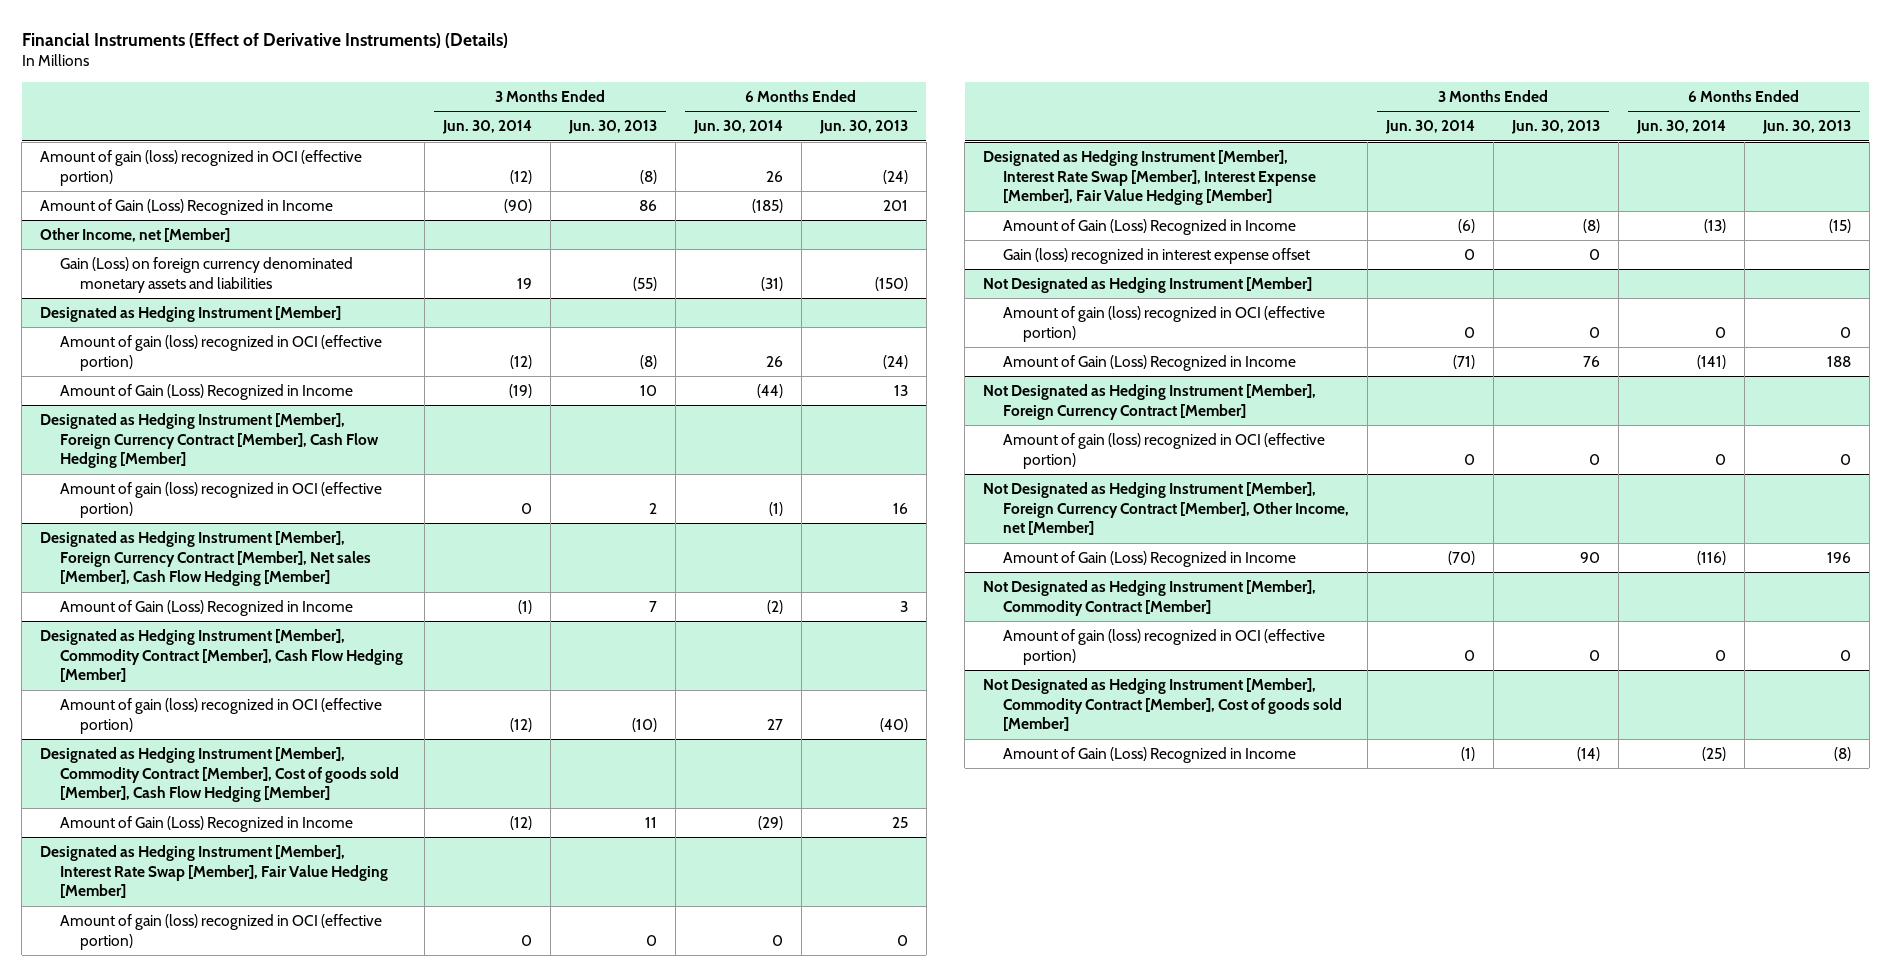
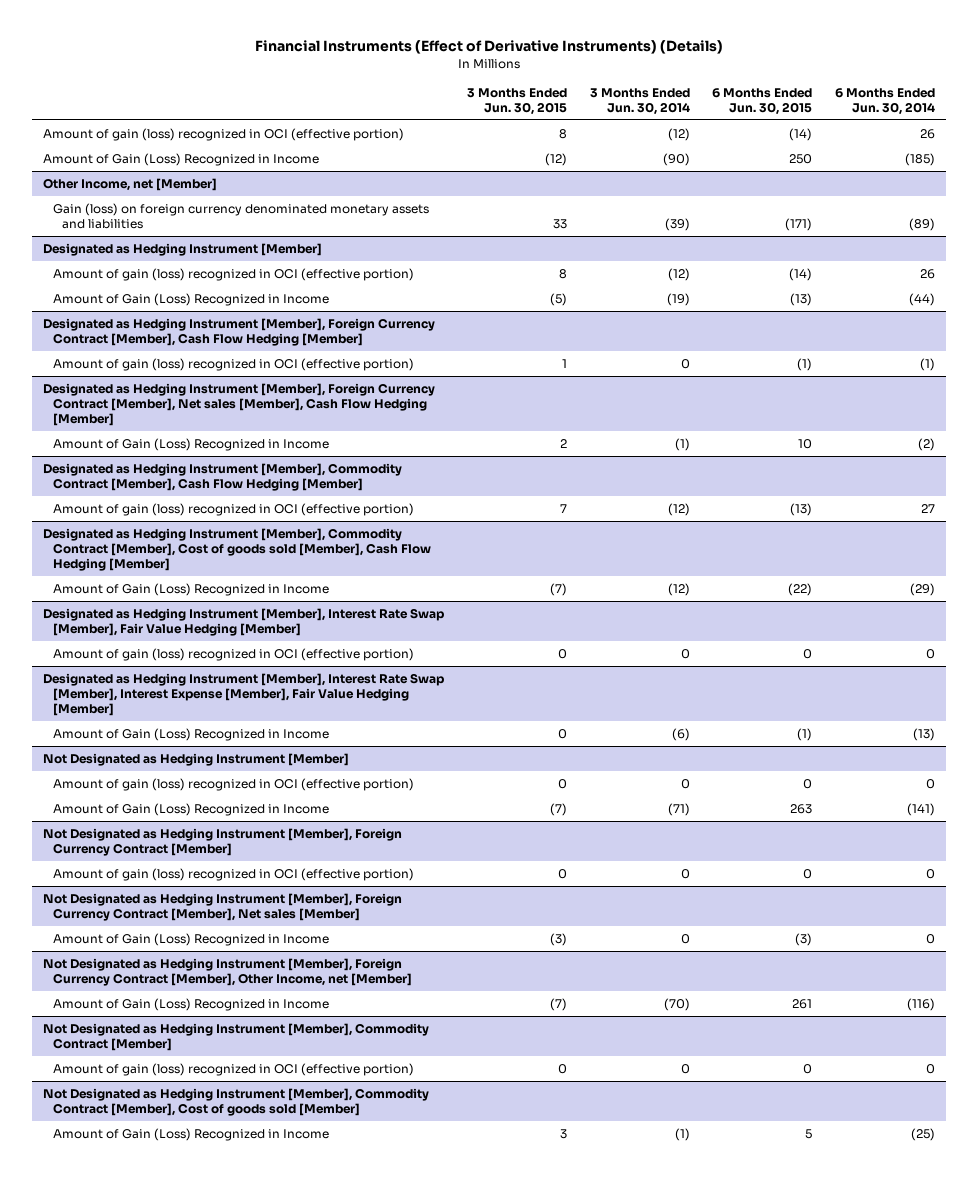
- | 3 Months Ended Jun. 30, 2014 | 3 Months Ended Jun. 30, 2013 | 6 Months Ended Jun. 30, 2014 | 6 Months Ended Jun. 30, 2013
+ | 3 Months Ended Jun. 30, 2015 | 3 Months Ended Jun. 30, 2014 | 6 Months Ended Jun. 30, 2015 | 6 Months Ended Jun. 30, 2014
@ Other Income, net [Member]
- Gain (Loss) on foreign currency denominated monetary assets and liabilities | 19 | (55) | (31) | (150)
+ Gain (loss) on foreign currency denominated monetary assets and liabilities | 33 | (39) | (171) | (89)
@ Designated as Hedging Instrument [Member], Interest Rate Swap [Member], Interest Expense [Member], Fair Value Hedging [Member]
- Gain (loss) recognized in interest expense offset | 0 | 0 | |
+ Not Designated as Hedging Instrument [Member], Foreign Currency Contract [Member], Net sales [Member]
+ Amount of Gain (Loss) Recognized in Income | (3) | 0 | (3) | 0

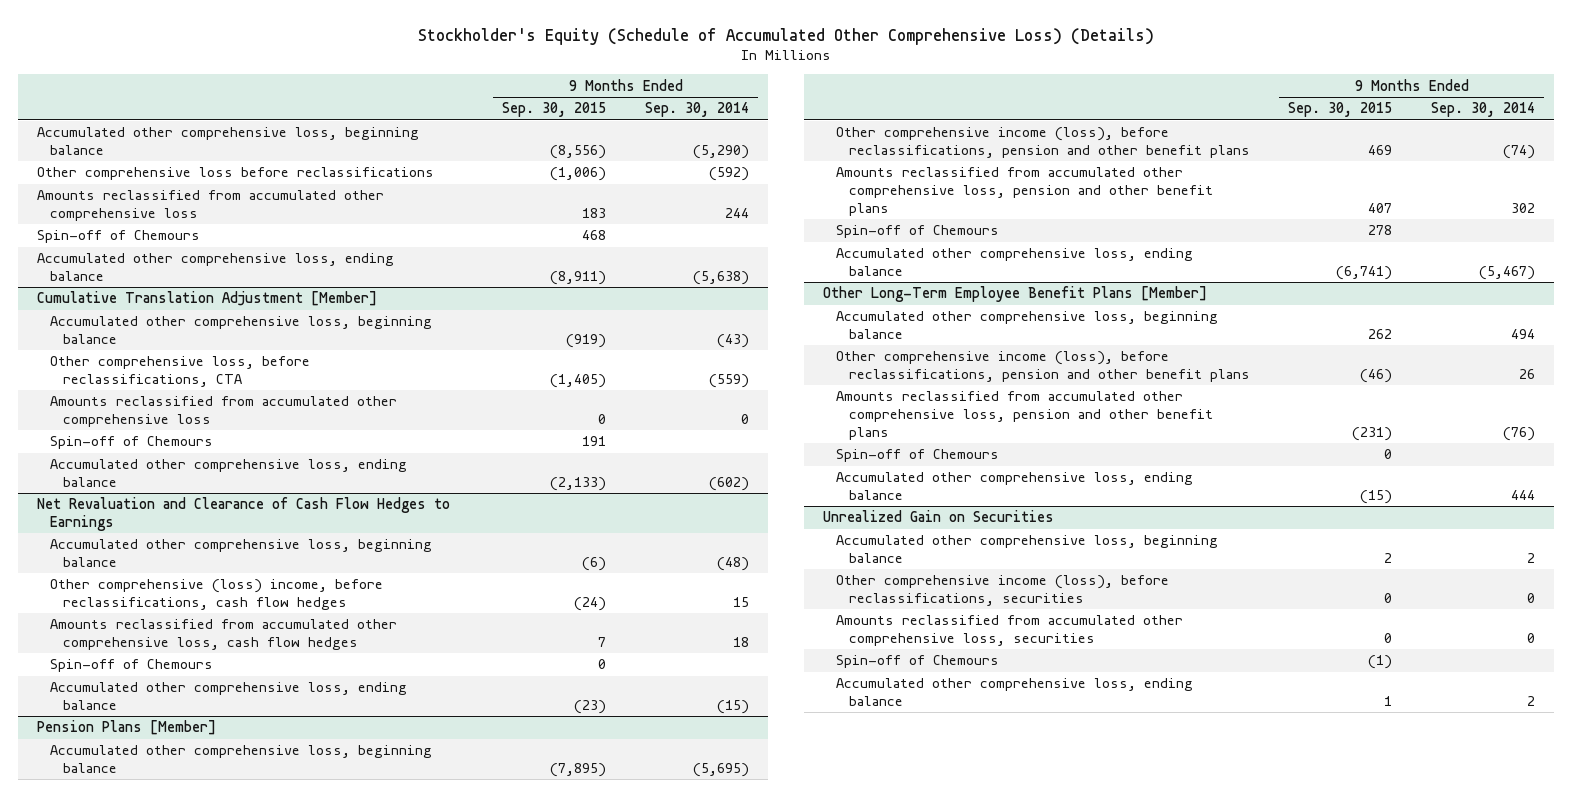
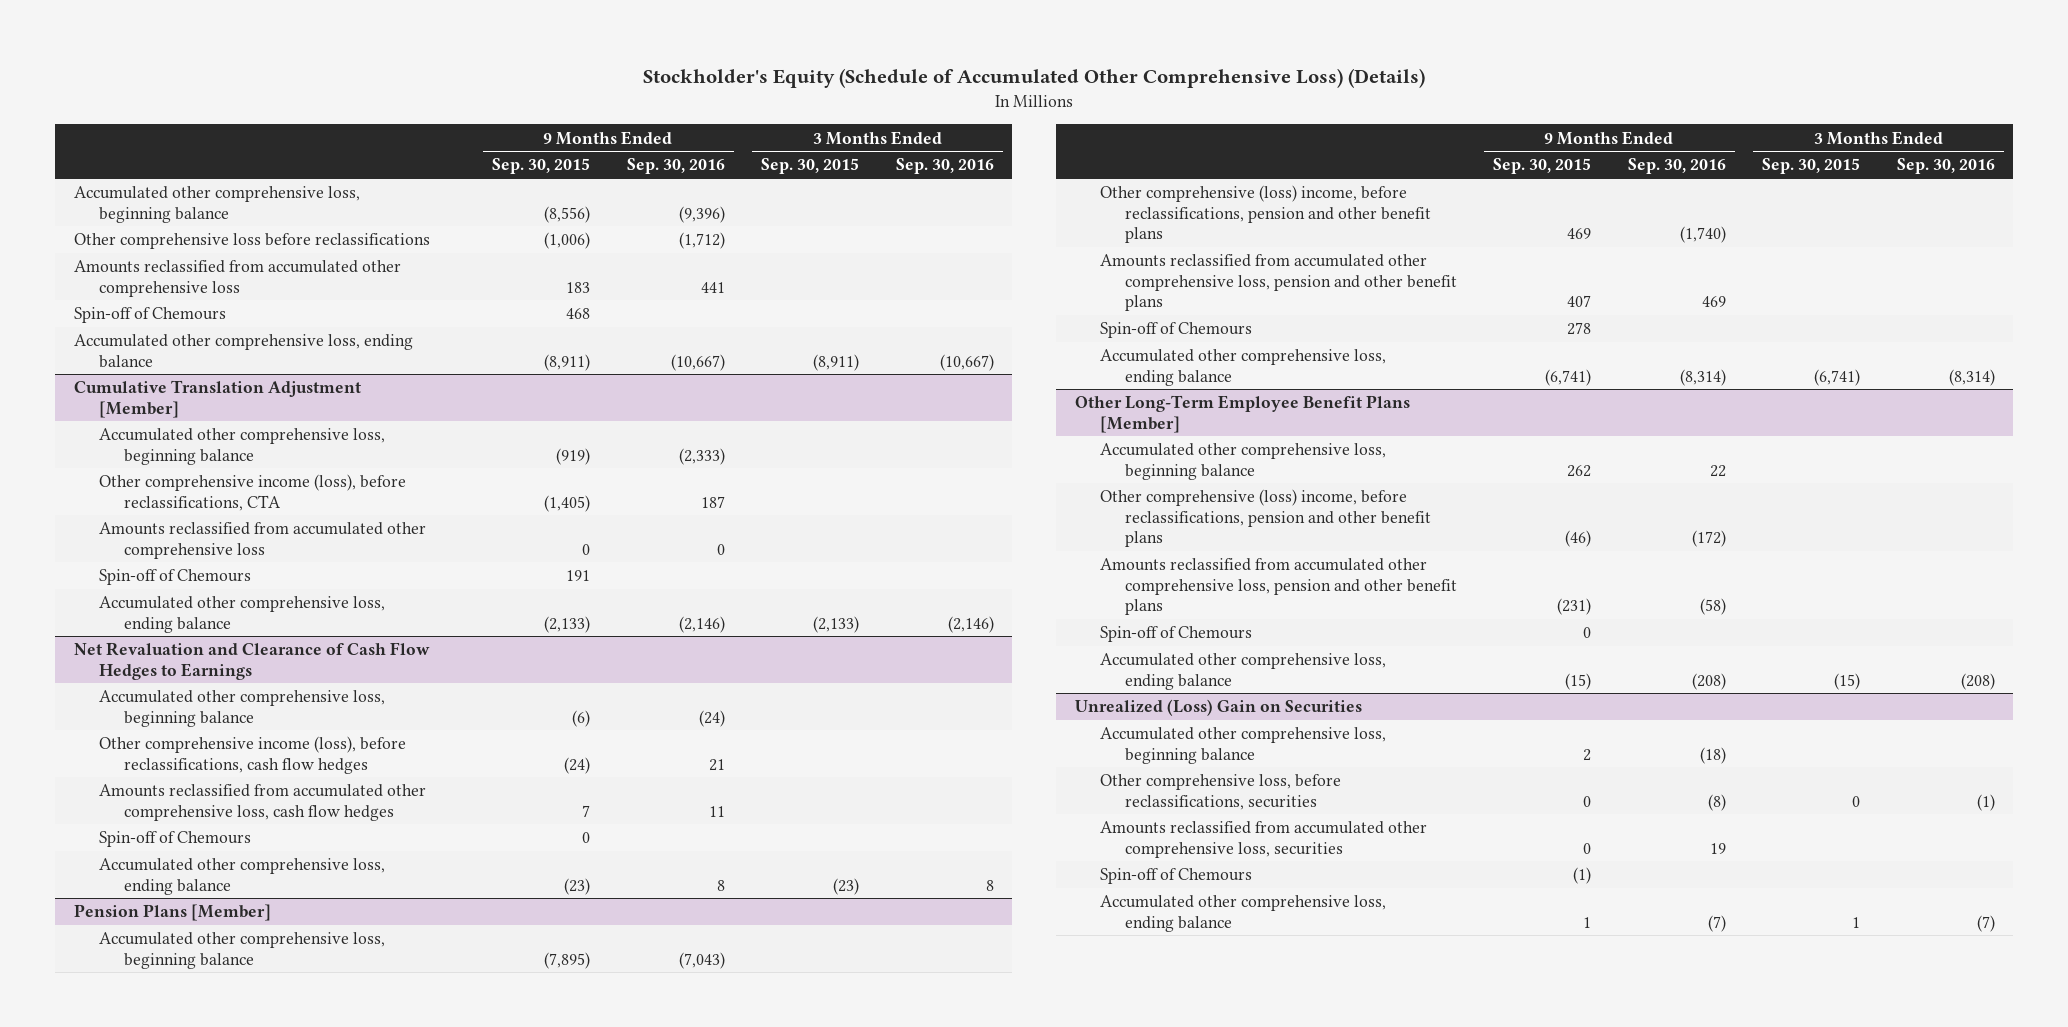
- | 9 Months Ended Sep. 30, 2015 | 9 Months Ended Sep. 30, 2014
+ | 9 Months Ended Sep. 30, 2015 | 9 Months Ended Sep. 30, 2016 | 3 Months Ended Sep. 30, 2015 | 3 Months Ended Sep. 30, 2016
@ Cumulative Translation Adjustment [Member]
- Other comprehensive loss, before reclassifications, CTA | (1,405) | (559)
+ Other comprehensive income (loss), before reclassifications, CTA | (1,405) | 187 | |
@ Net Revaluation and Clearance of Cash Flow Hedges to Earnings
- Other comprehensive (loss) income, before reclassifications, cash flow hedges | (24) | 15
+ Other comprehensive income (loss), before reclassifications, cash flow hedges | (24) | 21 | |
@ Pension Plans [Member]
- Other comprehensive income (loss), before reclassifications, pension and other benefit plans | 469 | (74)
+ Other comprehensive (loss) income, before reclassifications, pension and other benefit plans | 469 | (1,740) | |
@ Other Long-Term Employee Benefit Plans [Member]
- Other comprehensive income (loss), before reclassifications, pension and other benefit plans | (46) | 26
+ Other comprehensive (loss) income, before reclassifications, pension and other benefit plans | (46) | (172) | |
- Unrealized Gain on Securities
+ Unrealized (Loss) Gain on Securities
- Other comprehensive income (loss), before reclassifications, securities | 0 | 0
+ Other comprehensive loss, before reclassifications, securities | 0 | (8) | 0 | (1)

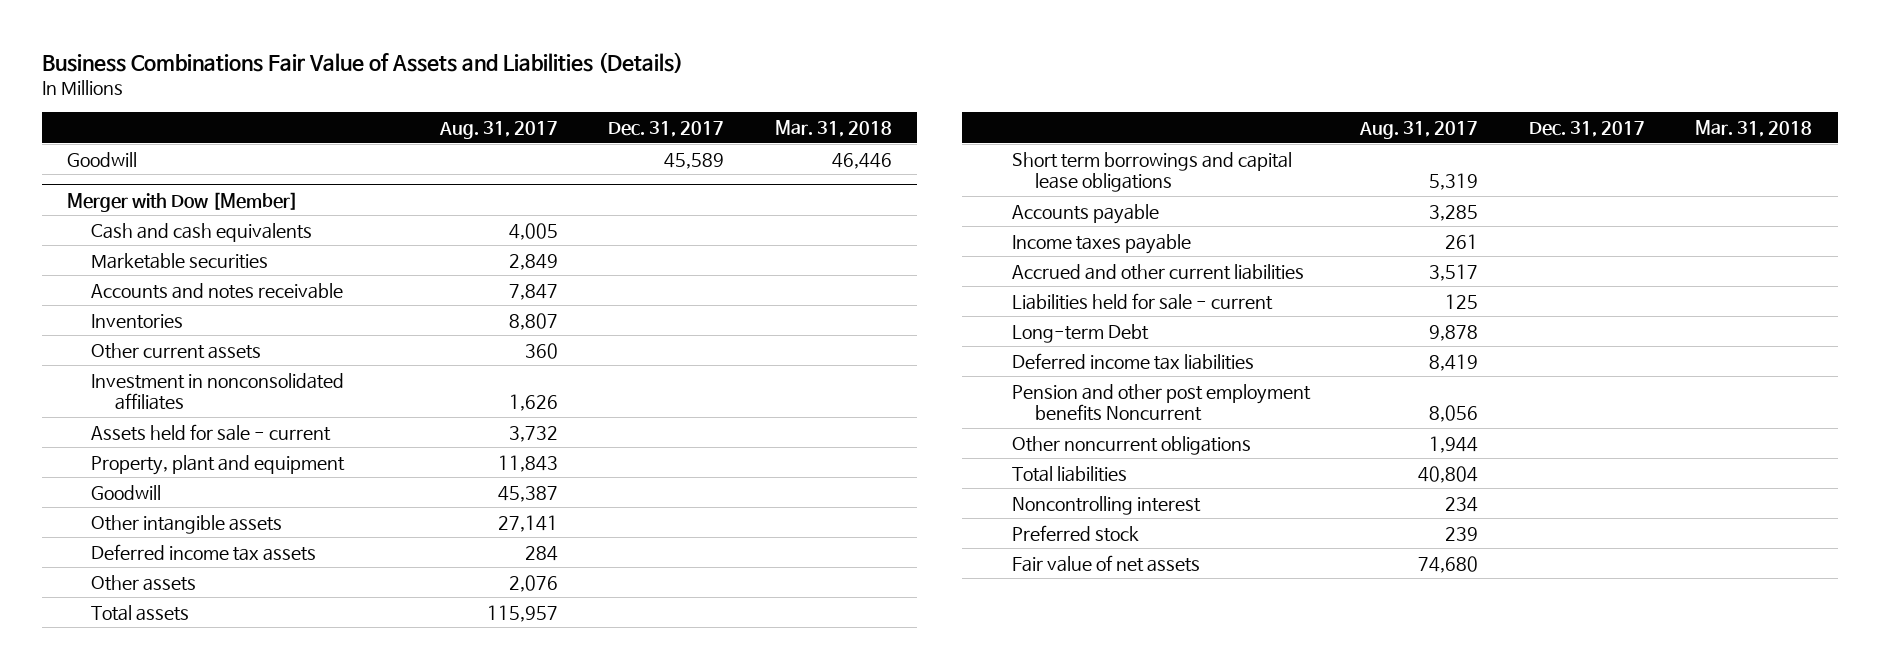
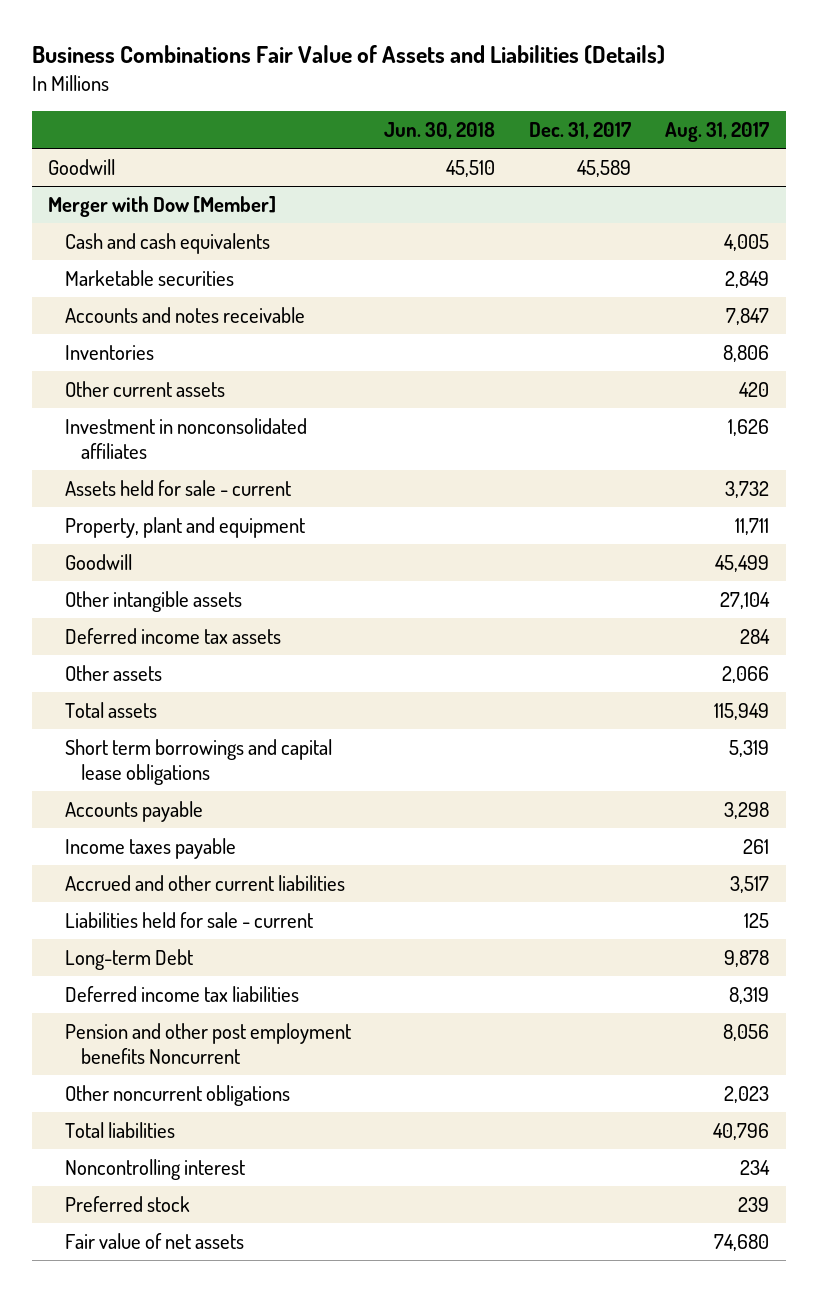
- | Aug. 31, 2017 | Dec. 31, 2017 | Mar. 31, 2018
+ | Jun. 30, 2018 | Dec. 31, 2017 | Aug. 31, 2017
@ Merger with Dow [Member]
- Inventories | 8,807 | |
- Other current assets | 360 | |
+ Inventories | | | 8,806
+ Other current assets | | | 420
- Property, plant and equipment | 11,843 | |
- Goodwill | 45,387 | |
- Other intangible assets | 27,141 | |
+ Property, plant and equipment | | | 11,711
+ Goodwill | | | 45,499
+ Other intangible assets | | | 27,104
- Other assets | 2,076 | |
- Total assets | 115,957 | |
+ Other assets | | | 2,066
+ Total assets | | | 115,949
- Accounts payable | 3,285 | |
+ Accounts payable | | | 3,298
- Deferred income tax liabilities | 8,419 | |
+ Deferred income tax liabilities | | | 8,319
- Other noncurrent obligations | 1,944 | |
- Total liabilities | 40,804 | |
+ Other noncurrent obligations | | | 2,023
+ Total liabilities | | | 40,796

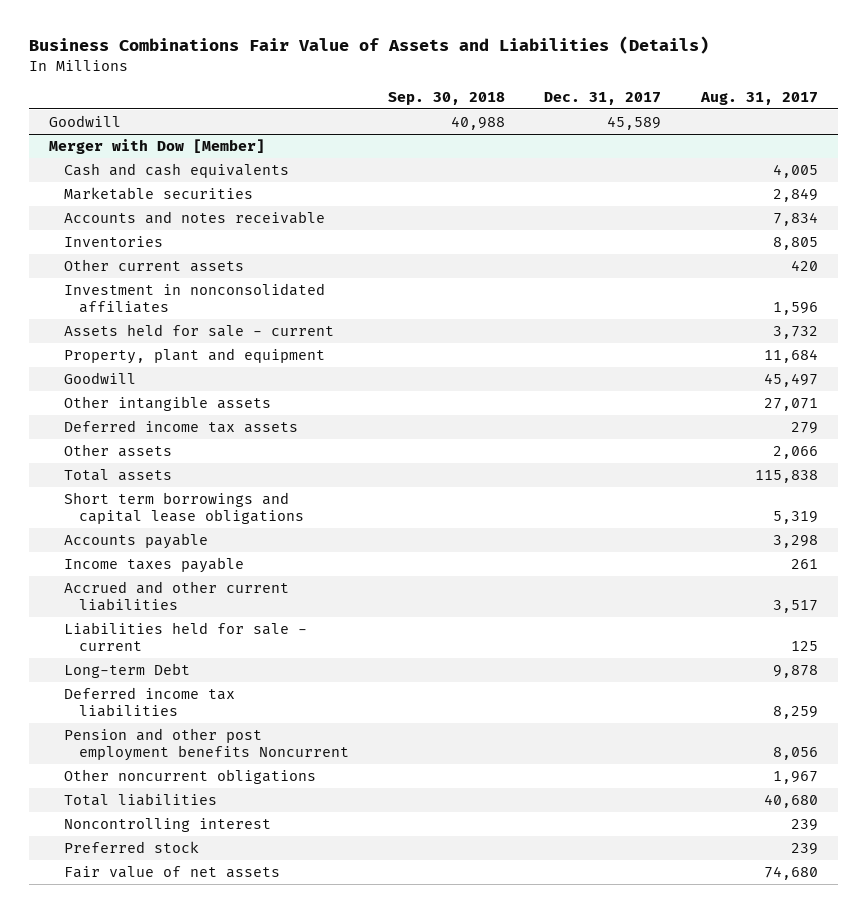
- | Jun. 30, 2018 | Dec. 31, 2017 | Aug. 31, 2017
+ | Sep. 30, 2018 | Dec. 31, 2017 | Aug. 31, 2017
@ Merger with Dow [Member]
- Accounts and notes receivable | | | 7,847
- Inventories | | | 8,806
+ Accounts and notes receivable | | | 7,834
+ Inventories | | | 8,805
- Investment in nonconsolidated affiliates | | | 1,626
+ Investment in nonconsolidated affiliates | | | 1,596
- Property, plant and equipment | | | 11,711
- Goodwill | | | 45,499
- Other intangible assets | | | 27,104
- Deferred income tax assets | | | 284
+ Property, plant and equipment | | | 11,684
+ Goodwill | | | 45,497
+ Other intangible assets | | | 27,071
+ Deferred income tax assets | | | 279
- Total assets | | | 115,949
+ Total assets | | | 115,838
- Deferred income tax liabilities | | | 8,319
+ Deferred income tax liabilities | | | 8,259
- Other noncurrent obligations | | | 2,023
- Total liabilities | | | 40,796
- Noncontrolling interest | | | 234
+ Other noncurrent obligations | | | 1,967
+ Total liabilities | | | 40,680
+ Noncontrolling interest | | | 239

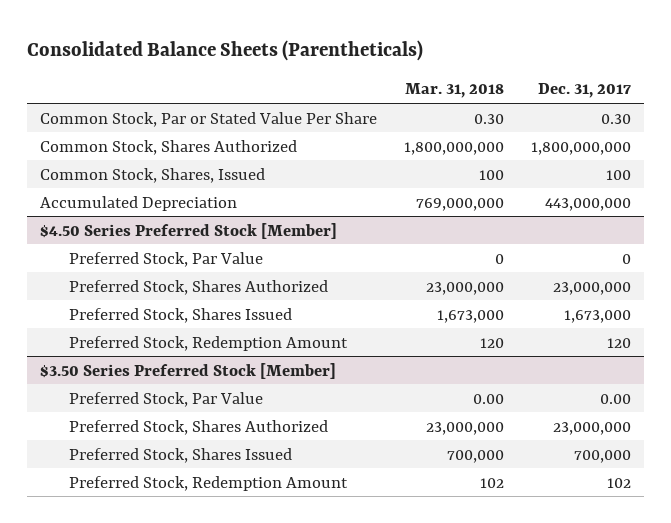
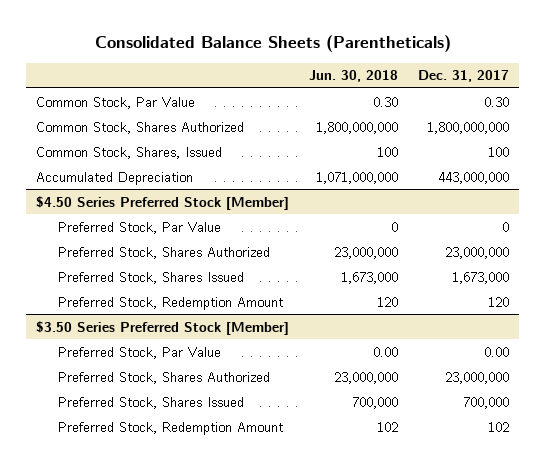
- | Mar. 31, 2018 | Dec. 31, 2017
+ | Jun. 30, 2018 | Dec. 31, 2017
- Common Stock, Par or Stated Value Per Share | 0.30 | 0.30
+ Common Stock, Par Value | 0.30 | 0.30

